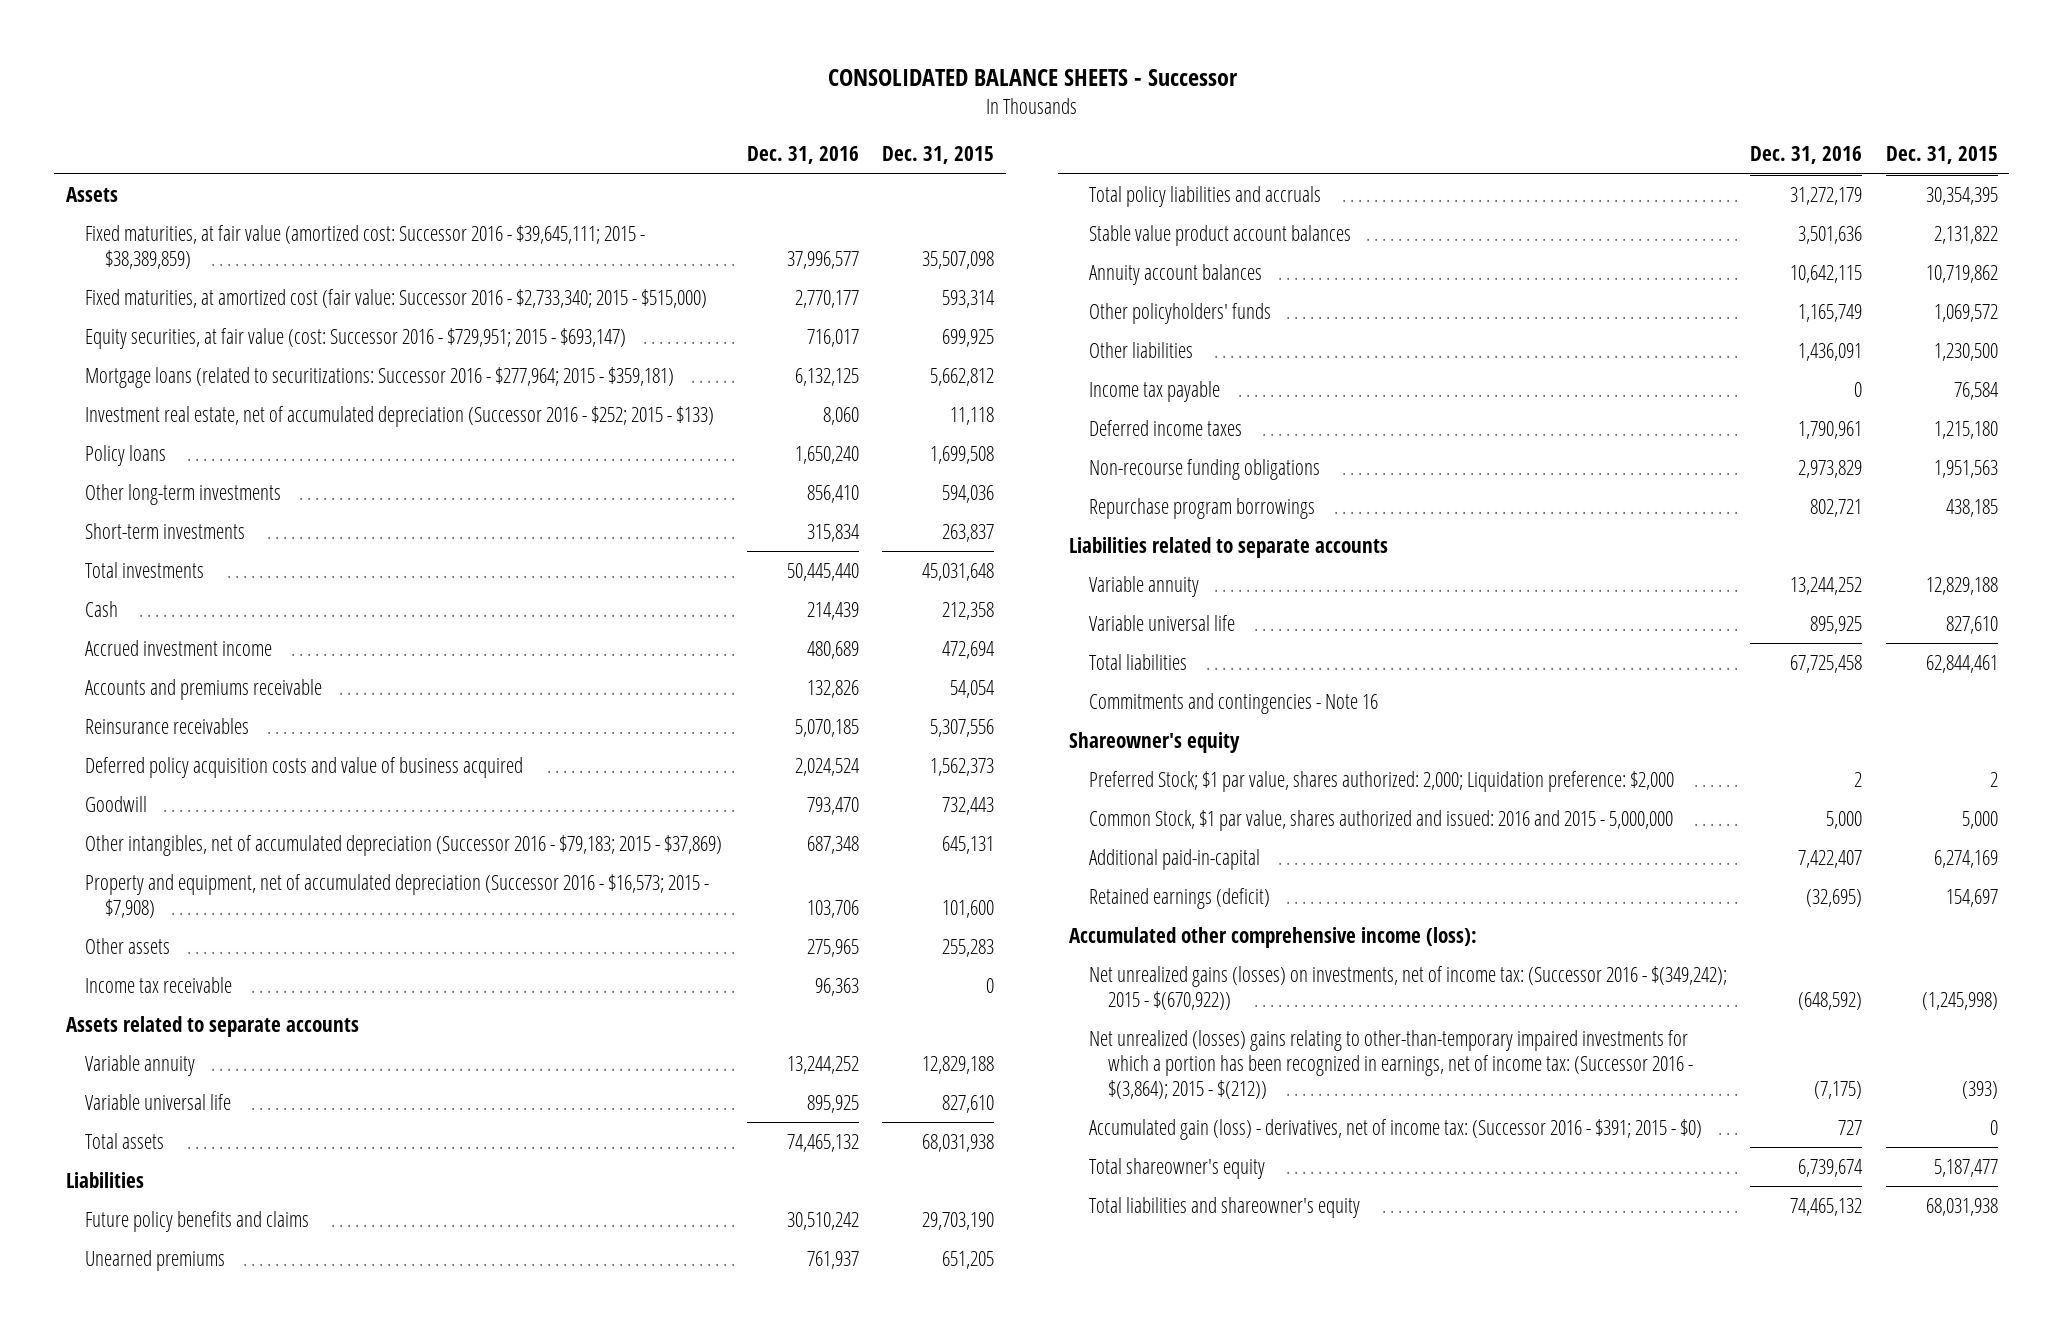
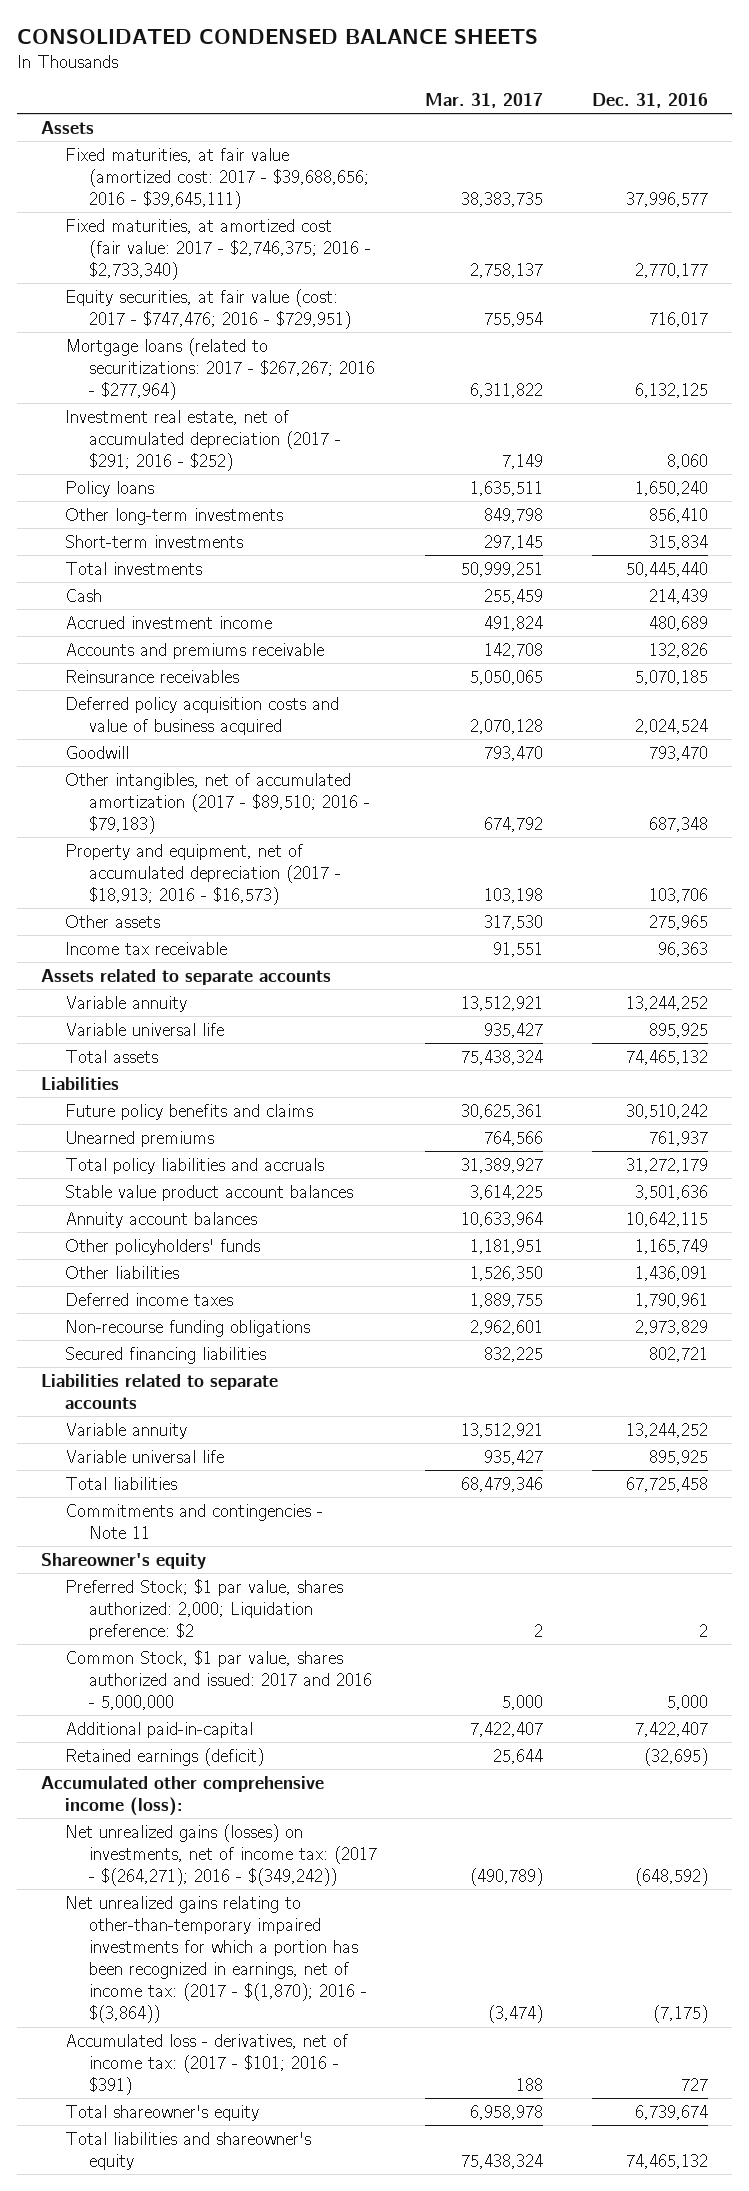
- CONSOLIDATED BALANCE SHEETS - Successor
+ CONSOLIDATED CONDENSED BALANCE SHEETS
- | Dec. 31, 2016 | Dec. 31, 2015
+ | Mar. 31, 2017 | Dec. 31, 2016
- Fixed maturities, at fair value (amortized cost: Successor 2016 - $39,645,111; 2015 - $38,389,859) | 37,996,577 | 35,507,098
- Fixed maturities, at amortized cost (fair value: Successor 2016 - $2,733,340; 2015 - $515,000) | 2,770,177 | 593,314
- Equity securities, at fair value (cost: Successor 2016 - $729,951; 2015 - $693,147) | 716,017 | 699,925
- Mortgage loans (related to securitizations: Successor 2016 - $277,964; 2015 - $359,181) | 6,132,125 | 5,662,812
- Investment real estate, net of accumulated depreciation (Successor 2016 - $252; 2015 - $133) | 8,060 | 11,118
+ Fixed maturities, at fair value (amortized cost: 2017 - $39,688,656; 2016 - $39,645,111) | 38,383,735 | 37,996,577
+ Fixed maturities, at amortized cost (fair value: 2017 - $2,746,375; 2016 - $2,733,340) | 2,758,137 | 2,770,177
+ Equity securities, at fair value (cost: 2017 - $747,476; 2016 - $729,951) | 755,954 | 716,017
+ Mortgage loans (related to securitizations: 2017 - $267,267; 2016 - $277,964) | 6,311,822 | 6,132,125
+ Investment real estate, net of accumulated depreciation (2017 - $291; 2016 - $252) | 7,149 | 8,060
- Other intangibles, net of accumulated depreciation (Successor 2016 - $79,183; 2015 - $37,869) | 687,348 | 645,131
- Property and equipment, net of accumulated depreciation (Successor 2016 - $16,573; 2015 - $7,908) | 103,706 | 101,600
+ Other intangibles, net of accumulated amortization (2017 - $89,510; 2016 - $79,183) | 674,792 | 687,348
+ Property and equipment, net of accumulated depreciation (2017 - $18,913; 2016 - $16,573) | 103,198 | 103,706
- Income tax payable | 0 | 76,584
- Repurchase program borrowings | 802,721 | 438,185
+ Secured financing liabilities | 832,225 | 802,721
- Commitments and contingencies - Note 16
+ Commitments and contingencies - Note 11
- Preferred Stock; $1 par value, shares authorized: 2,000; Liquidation preference: $2,000 | 2 | 2
- Common Stock, $1 par value, shares authorized and issued: 2016 and 2015 - 5,000,000 | 5,000 | 5,000
+ Preferred Stock; $1 par value, shares authorized: 2,000; Liquidation preference: $2 | 2 | 2
+ Common Stock, $1 par value, shares authorized and issued: 2017 and 2016 - 5,000,000 | 5,000 | 5,000
- Net unrealized gains (losses) on investments, net of income tax: (Successor 2016 - $(349,242); 2015 - $(670,922)) | (648,592) | (1,245,998)
- Net unrealized (losses) gains relating to other-than-temporary impaired investments for which a portion has been recognized in earnings, net of income tax: (Successor 2016 - $(3,864); 2015 - $(212)) | (7,175) | (393)
- Accumulated gain (loss) - derivatives, net of income tax: (Successor 2016 - $391; 2015 - $0) | 727 | 0
+ Net unrealized gains (losses) on investments, net of income tax: (2017 - $(264,271); 2016 - $(349,242)) | (490,789) | (648,592)
+ Net unrealized gains relating to other-than-temporary impaired investments for which a portion has been recognized in earnings, net of income tax: (2017 - $(1,870); 2016 - $(3,864)) | (3,474) | (7,175)
+ Accumulated loss - derivatives, net of income tax: (2017 - $101; 2016 - $391) | 188 | 727

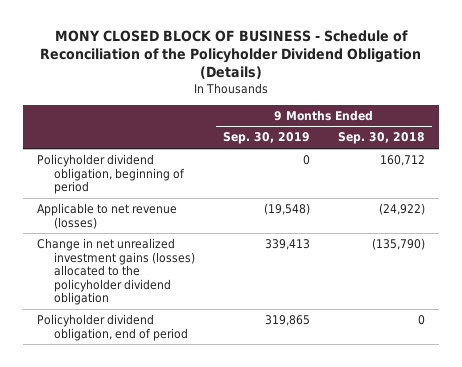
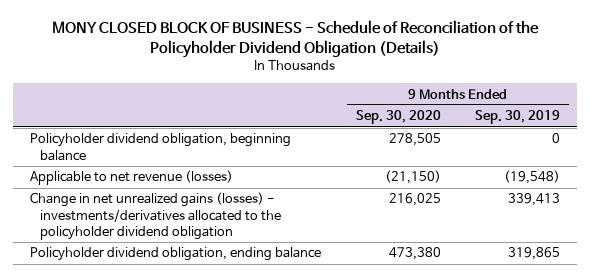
- | 9 Months Ended Sep. 30, 2019 | 9 Months Ended Sep. 30, 2018
+ | 9 Months Ended Sep. 30, 2020 | 9 Months Ended Sep. 30, 2019
- Policyholder dividend obligation, beginning of period | 0 | 160,712
+ Policyholder dividend obligation, beginning balance | 278,505 | 0
- Change in net unrealized investment gains (losses) allocated to the policyholder dividend obligation | 339,413 | (135,790)
- Policyholder dividend obligation, end of period | 319,865 | 0
+ Change in net unrealized gains (losses) - investments/derivatives allocated to the policyholder dividend obligation | 216,025 | 339,413
+ Policyholder dividend obligation, ending balance | 473,380 | 319,865

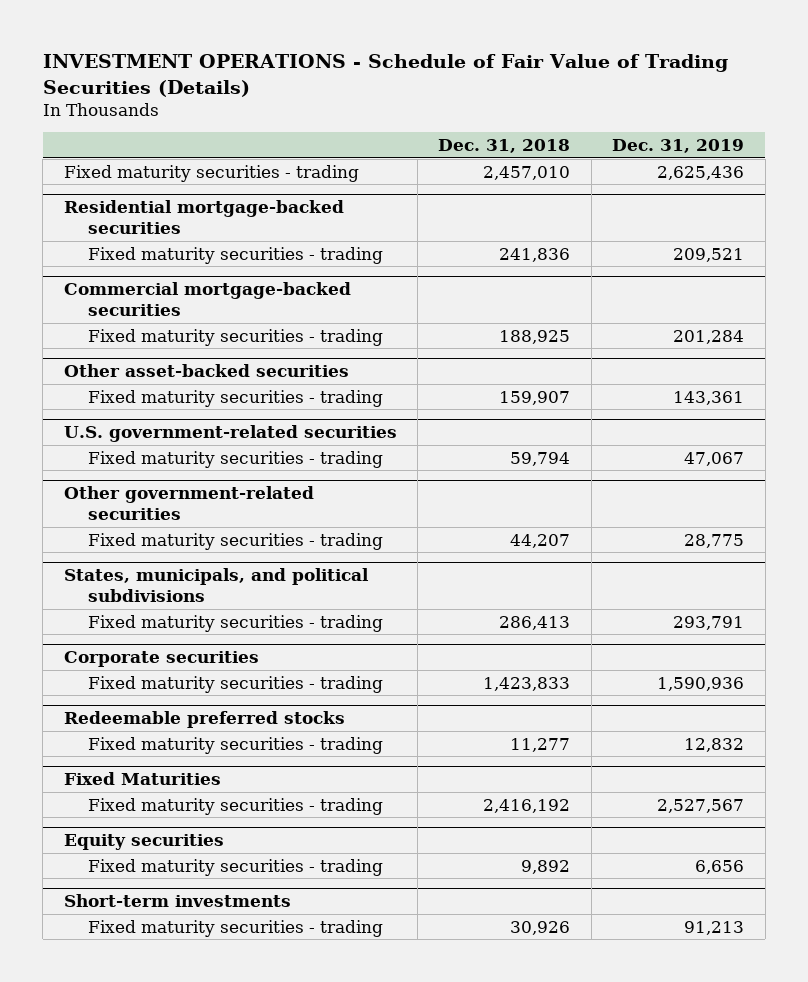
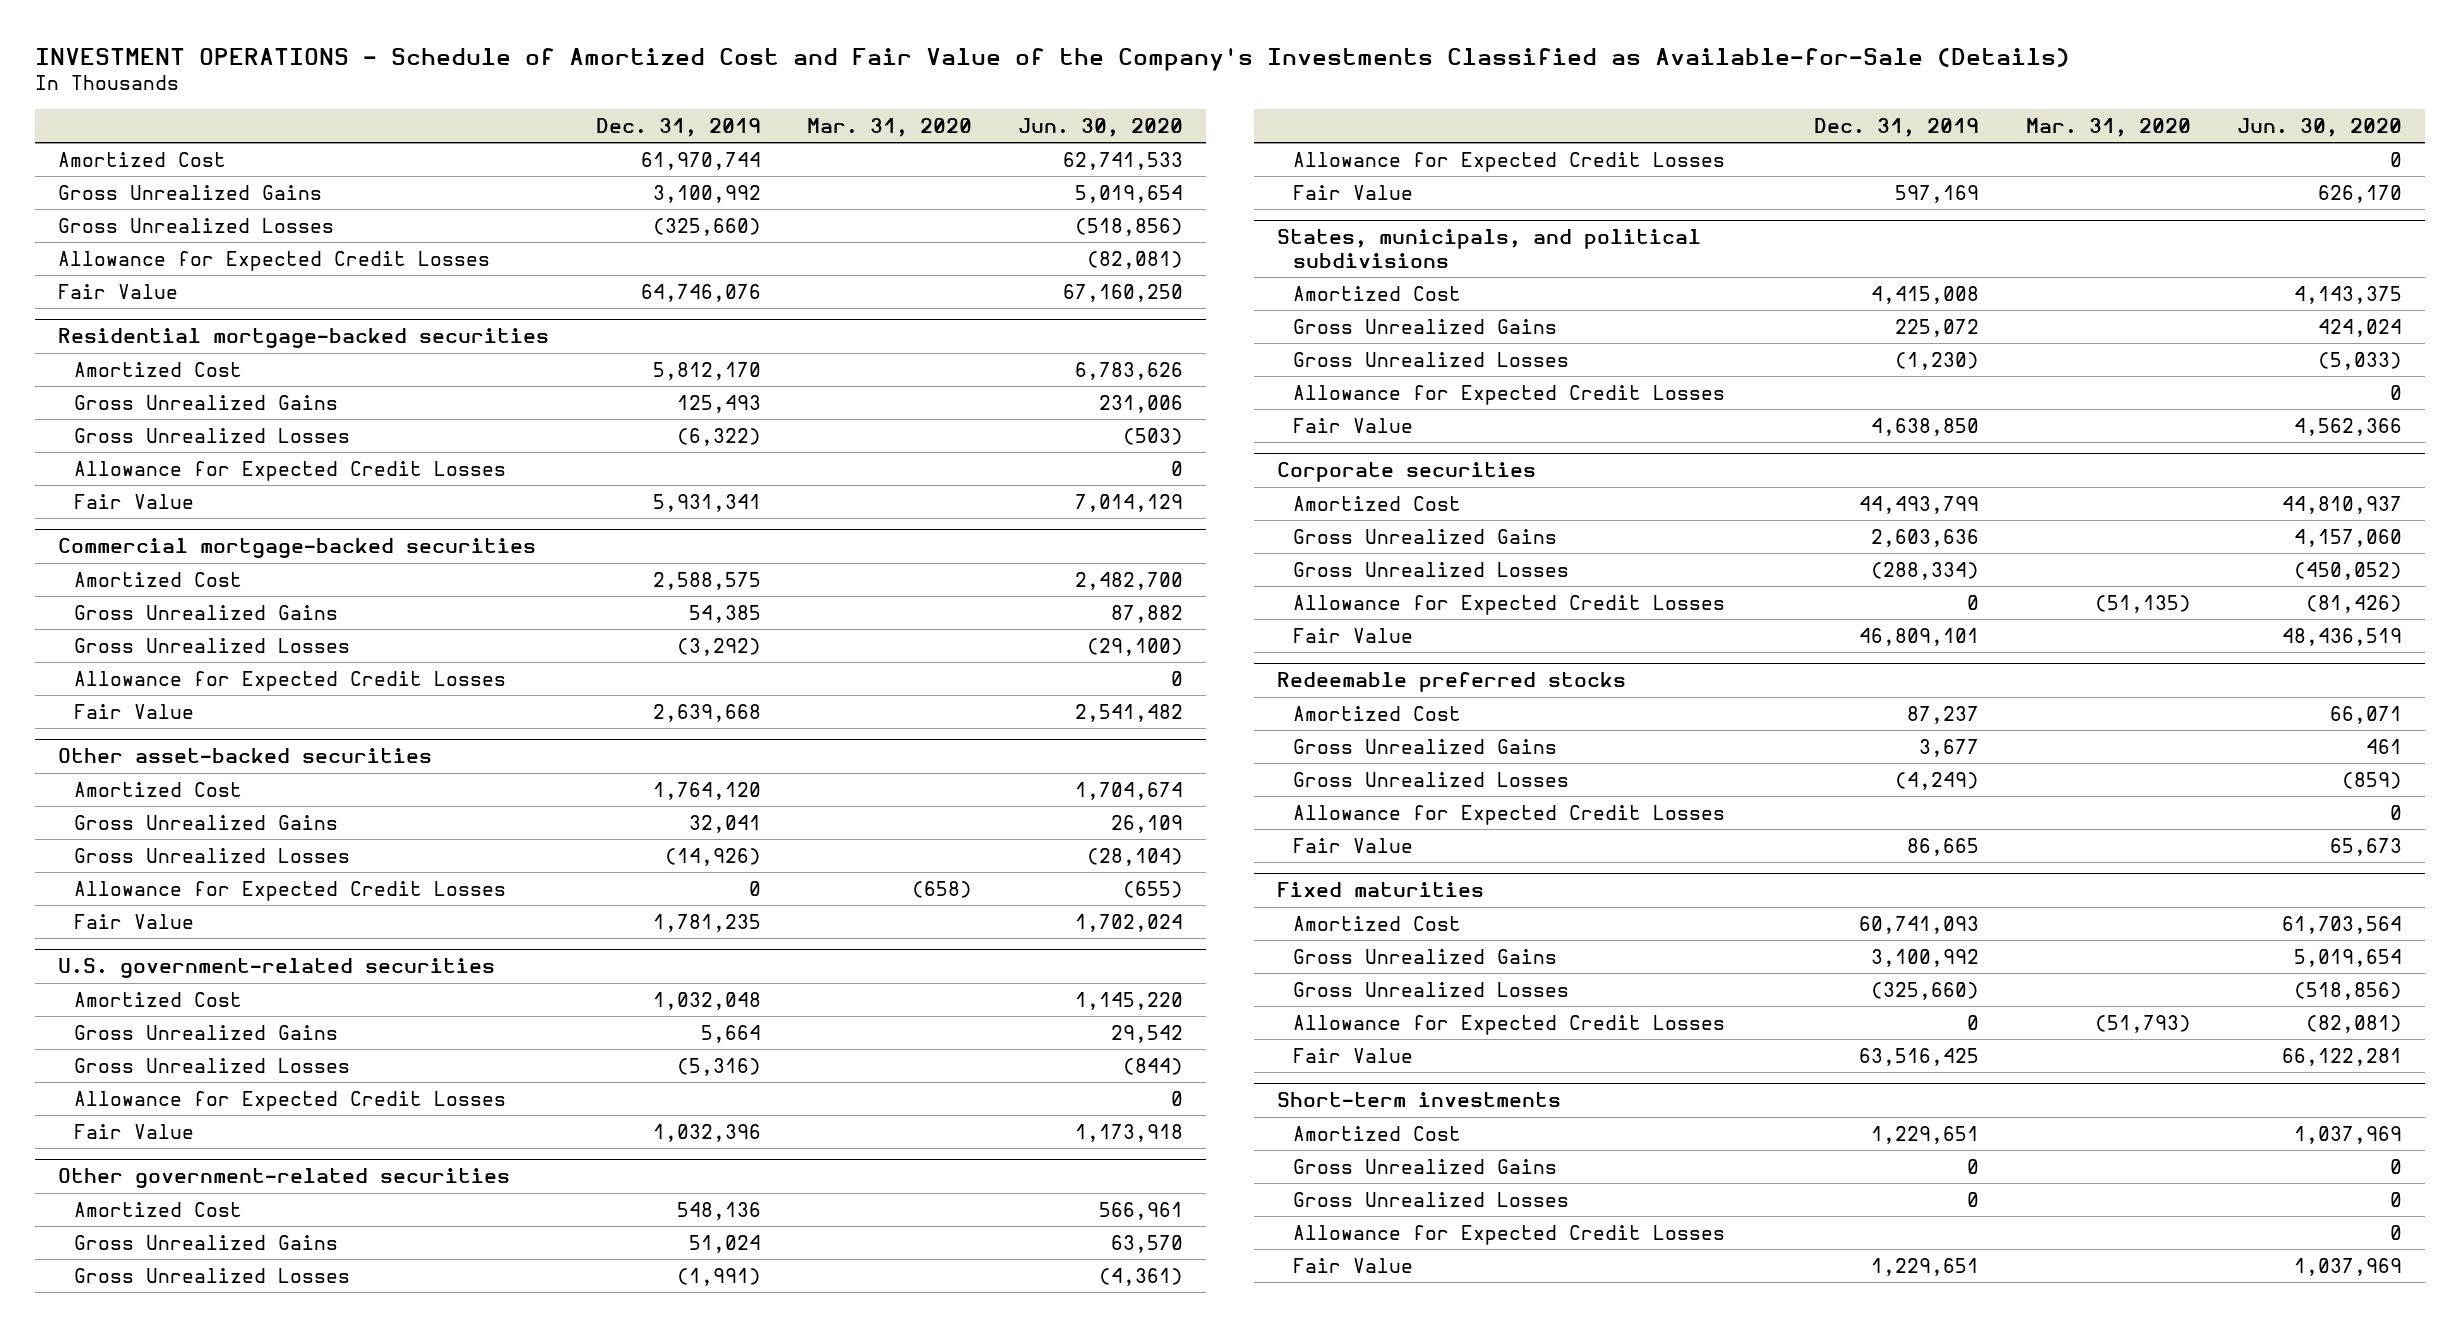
- INVESTMENT OPERATIONS - Schedule of Fair Value of Trading Securities (Details)
+ INVESTMENT OPERATIONS - Schedule of Amortized Cost and Fair Value of the Company's Investments Classified as Available-for-Sale (Details)
- | Dec. 31, 2018 | Dec. 31, 2019
+ | Dec. 31, 2019 | Mar. 31, 2020 | Jun. 30, 2020
- Fixed maturity securities - trading | 2,457,010 | 2,625,436
+ Amortized Cost | 61,970,744 | | 62,741,533
+ Gross Unrealized Gains | 3,100,992 | | 5,019,654
+ Gross Unrealized Losses | (325,660) | | (518,856)
+ Allowance for Expected Credit Losses | | | (82,081)
+ Fair Value | 64,746,076 | | 67,160,250
@ Residential mortgage-backed securities
- Fixed maturity securities - trading | 241,836 | 209,521
+ Amortized Cost | 5,812,170 | | 6,783,626
+ Gross Unrealized Gains | 125,493 | | 231,006
+ Gross Unrealized Losses | (6,322) | | (503)
+ Allowance for Expected Credit Losses | | | 0
+ Fair Value | 5,931,341 | | 7,014,129
@ Commercial mortgage-backed securities
- Fixed maturity securities - trading | 188,925 | 201,284
+ Amortized Cost | 2,588,575 | | 2,482,700
+ Gross Unrealized Gains | 54,385 | | 87,882
+ Gross Unrealized Losses | (3,292) | | (29,100)
+ Allowance for Expected Credit Losses | | | 0
+ Fair Value | 2,639,668 | | 2,541,482
@ Other asset-backed securities
- Fixed maturity securities - trading | 159,907 | 143,361
+ Amortized Cost | 1,764,120 | | 1,704,674
+ Gross Unrealized Gains | 32,041 | | 26,109
+ Gross Unrealized Losses | (14,926) | | (28,104)
+ Allowance for Expected Credit Losses | 0 | (658) | (655)
+ Fair Value | 1,781,235 | | 1,702,024
@ U.S. government-related securities
- Fixed maturity securities - trading | 59,794 | 47,067
+ Amortized Cost | 1,032,048 | | 1,145,220
+ Gross Unrealized Gains | 5,664 | | 29,542
+ Gross Unrealized Losses | (5,316) | | (844)
+ Allowance for Expected Credit Losses | | | 0
+ Fair Value | 1,032,396 | | 1,173,918
@ Other government-related securities
- Fixed maturity securities - trading | 44,207 | 28,775
+ Amortized Cost | 548,136 | | 566,961
+ Gross Unrealized Gains | 51,024 | | 63,570
+ Gross Unrealized Losses | (1,991) | | (4,361)
+ Allowance for Expected Credit Losses | | | 0
+ Fair Value | 597,169 | | 626,170
@ States, municipals, and political subdivisions
- Fixed maturity securities - trading | 286,413 | 293,791
+ Amortized Cost | 4,415,008 | | 4,143,375
+ Gross Unrealized Gains | 225,072 | | 424,024
+ Gross Unrealized Losses | (1,230) | | (5,033)
+ Allowance for Expected Credit Losses | | | 0
+ Fair Value | 4,638,850 | | 4,562,366
@ Corporate securities
- Fixed maturity securities - trading | 1,423,833 | 1,590,936
+ Amortized Cost | 44,493,799 | | 44,810,937
+ Gross Unrealized Gains | 2,603,636 | | 4,157,060
+ Gross Unrealized Losses | (288,334) | | (450,052)
+ Allowance for Expected Credit Losses | 0 | (51,135) | (81,426)
+ Fair Value | 46,809,101 | | 48,436,519
@ Redeemable preferred stocks
- Fixed maturity securities - trading | 11,277 | 12,832
- Fixed Maturities
- Fixed maturity securities - trading | 2,416,192 | 2,527,567
- Equity securities
- Fixed maturity securities - trading | 9,892 | 6,656
@ Redeemable preferred stocks
+ Amortized Cost | 87,237 | | 66,071
+ Gross Unrealized Gains | 3,677 | | 461
+ Gross Unrealized Losses | (4,249) | | (859)
+ Allowance for Expected Credit Losses | | | 0
+ Fair Value | 86,665 | | 65,673
+ Fixed maturities
+ Amortized Cost | 60,741,093 | | 61,703,564
+ Gross Unrealized Gains | 3,100,992 | | 5,019,654
+ Gross Unrealized Losses | (325,660) | | (518,856)
+ Allowance for Expected Credit Losses | 0 | (51,793) | (82,081)
+ Fair Value | 63,516,425 | | 66,122,281
@ Short-term investments
- Fixed maturity securities - trading | 30,926 | 91,213
+ Amortized Cost | 1,229,651 | | 1,037,969
+ Gross Unrealized Gains | 0 | | 0
+ Gross Unrealized Losses | 0 | | 0
+ Allowance for Expected Credit Losses | | | 0
+ Fair Value | 1,229,651 | | 1,037,969

